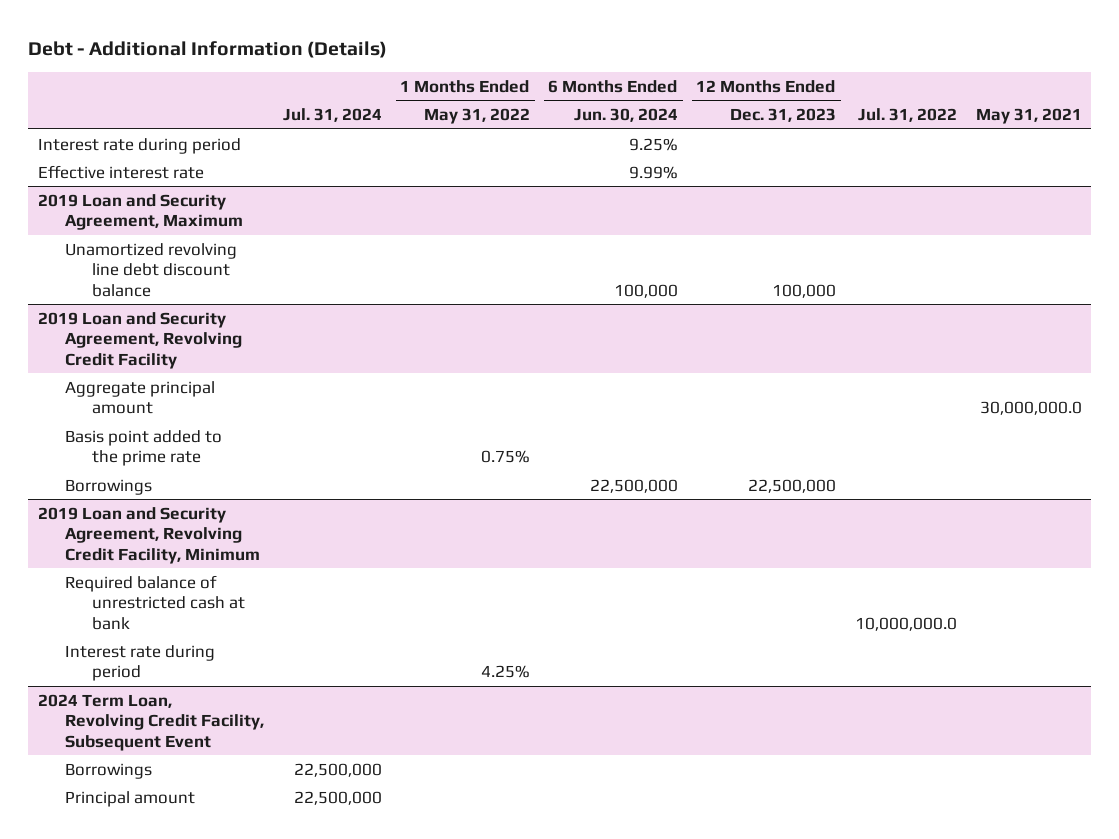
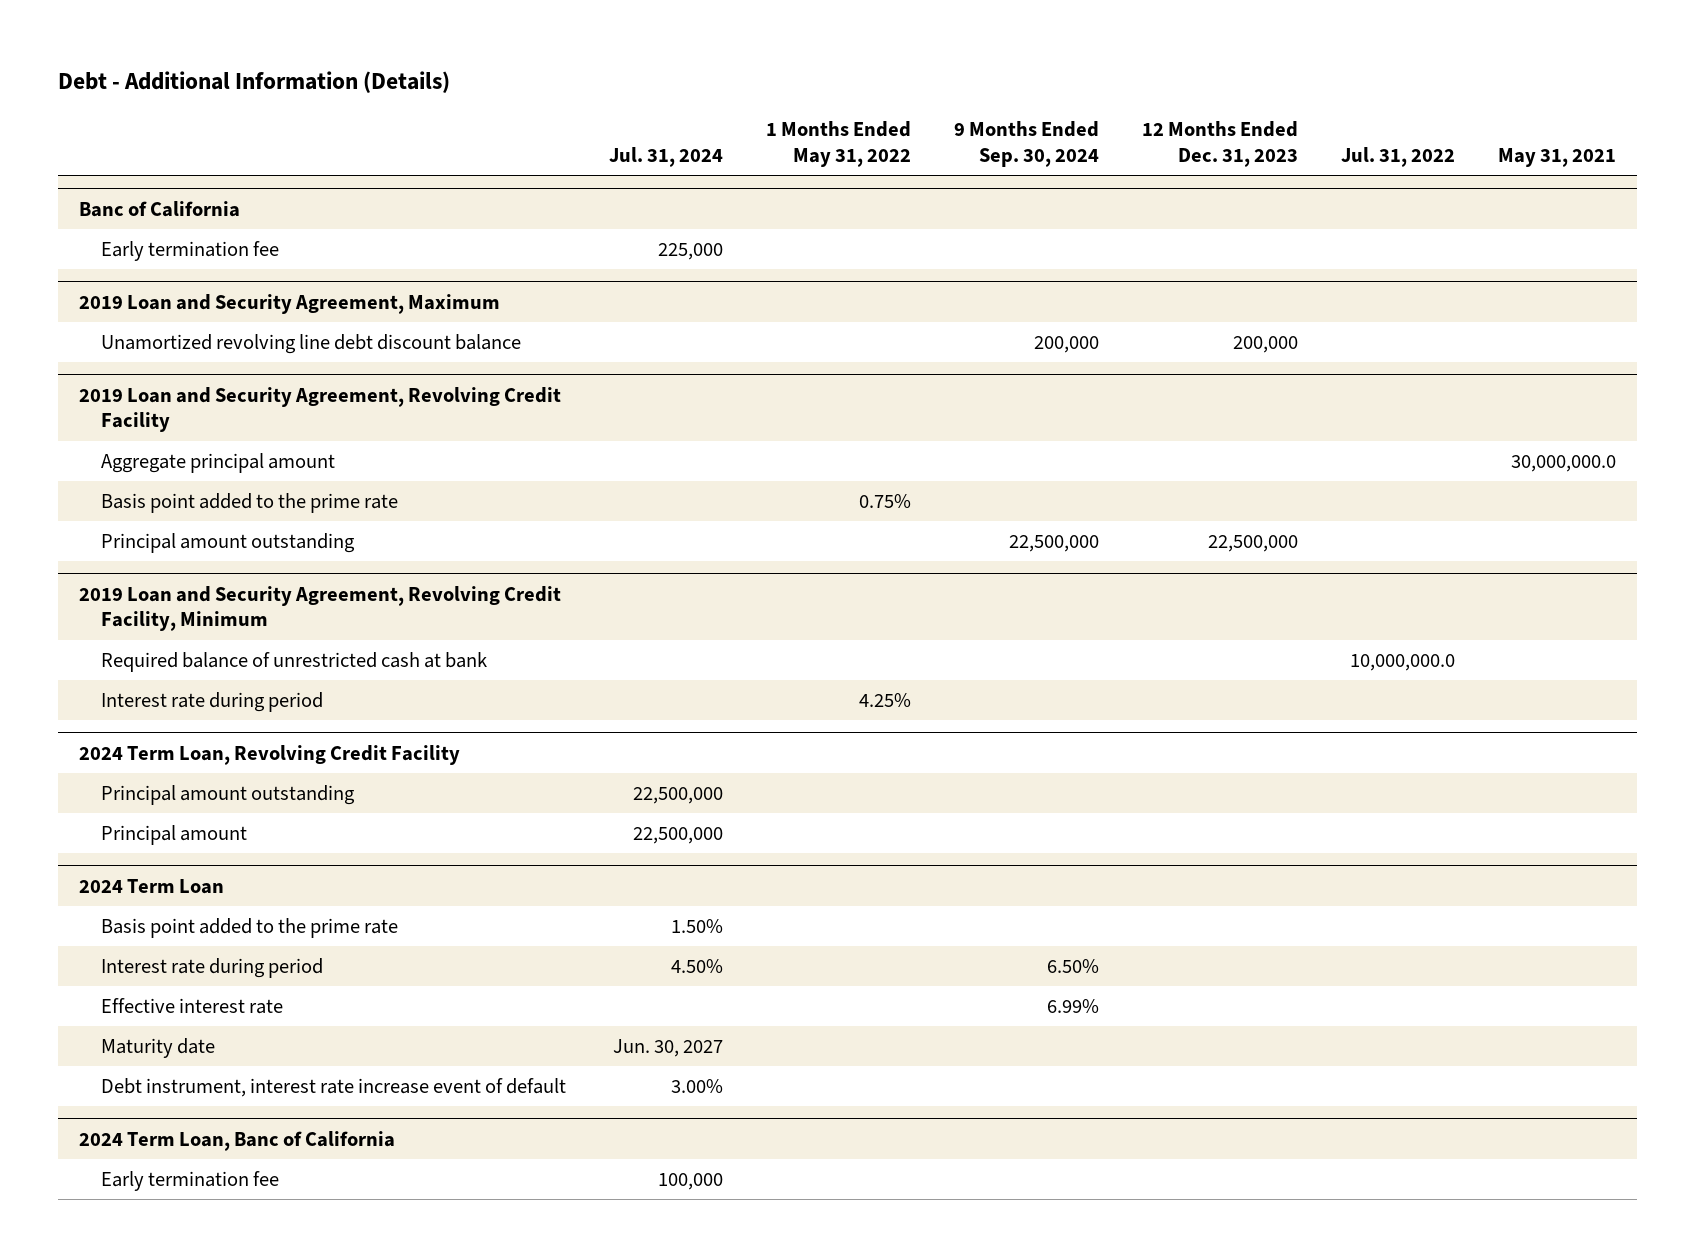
- | Jul. 31, 2024 | 1 Months Ended May 31, 2022 | 6 Months Ended Jun. 30, 2024 | 12 Months Ended Dec. 31, 2023 | Jul. 31, 2022 | May 31, 2021
+ | Jul. 31, 2024 | 1 Months Ended May 31, 2022 | 9 Months Ended Sep. 30, 2024 | 12 Months Ended Dec. 31, 2023 | Jul. 31, 2022 | May 31, 2021
- Interest rate during period | | | 9.25% | | |
- Effective interest rate | | | 9.99% | | |
+ Banc of California
+ Early termination fee | 225,000 | | | | |
@ 2019 Loan and Security Agreement, Maximum
- Unamortized revolving line debt discount balance | | | 100,000 | 100,000 | |
+ Unamortized revolving line debt discount balance | | | 200,000 | 200,000 | |
@ 2019 Loan and Security Agreement, Revolving Credit Facility
- Borrowings | | | 22,500,000 | 22,500,000 | |
+ Principal amount outstanding | | | 22,500,000 | 22,500,000 | |
- 2024 Term Loan, Revolving Credit Facility, Subsequent Event
- Borrowings | 22,500,000 | | | | |
+ 2024 Term Loan, Revolving Credit Facility
+ Principal amount outstanding | 22,500,000 | | | | |
+ 2024 Term Loan
+ Basis point added to the prime rate | 1.50% | | | | |
+ Interest rate during period | 4.50% | | 6.50% | | |
+ Effective interest rate | | | 6.99% | | |
+ Maturity date | Jun. 30, 2027 | | | | |
+ Debt instrument, interest rate increase event of default | 3.00% | | | | |
+ 2024 Term Loan, Banc of California
+ Early termination fee | 100,000 | | | | |

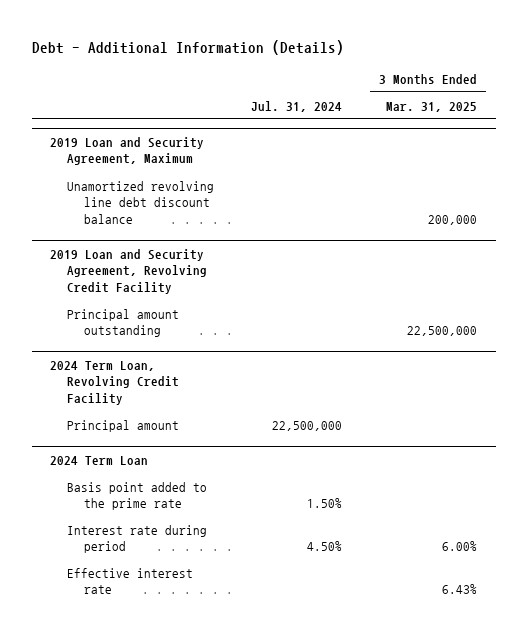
- | Jul. 31, 2024 | 1 Months Ended May 31, 2022 | 9 Months Ended Sep. 30, 2024 | 12 Months Ended Dec. 31, 2023 | Jul. 31, 2022 | May 31, 2021
+ | Jul. 31, 2024 | 3 Months Ended Mar. 31, 2025
- Banc of California
- Early termination fee | 225,000 | | | | |
@ 2019 Loan and Security Agreement, Revolving Credit Facility
- Aggregate principal amount | | | | | | 30,000,000.0
- Basis point added to the prime rate | | 0.75% | | | |
- 2019 Loan and Security Agreement, Revolving Credit Facility, Minimum
- Required balance of unrestricted cash at bank | | | | | 10,000,000.0 |
- Interest rate during period | | 4.25% | | | |
@ 2024 Term Loan, Revolving Credit Facility
- Principal amount outstanding | 22,500,000 | | | | |
@ 2024 Term Loan
- Maturity date | Jun. 30, 2027 | | | | |
- Debt instrument, interest rate increase event of default | 3.00% | | | | |
- 2024 Term Loan, Banc of California
- Early termination fee | 100,000 | | | | |

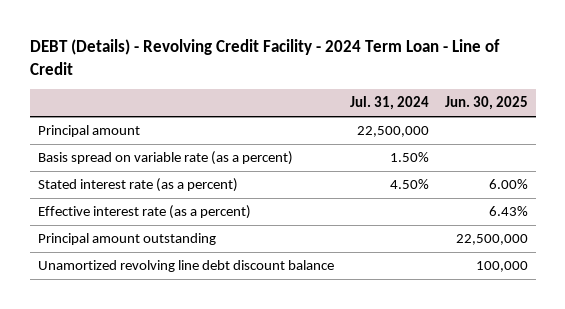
- Debt - Additional Information (Details)
+ DEBT (Details) - Revolving Credit Facility - 2024 Term Loan - Line of Credit
- | Jul. 31, 2024 | 3 Months Ended Mar. 31, 2025
+ | Jul. 31, 2024 | Jun. 30, 2025
- 2019 Loan and Security Agreement, Maximum
- Unamortized revolving line debt discount balance | | 200,000
- 2019 Loan and Security Agreement, Revolving Credit Facility
- Principal amount outstanding | | 22,500,000
- 2024 Term Loan, Revolving Credit Facility
- 2024 Term Loan
- Basis point added to the prime rate | 1.50% |
- Interest rate during period | 4.50% | 6.00%
- Effective interest rate | | 6.43%
+ Basis spread on variable rate (as a percent) | 1.50% |
+ Stated interest rate (as a percent) | 4.50% | 6.00%
+ Effective interest rate (as a percent) | | 6.43%
+ Principal amount outstanding | | 22,500,000
+ Unamortized revolving line debt discount balance | | 100,000

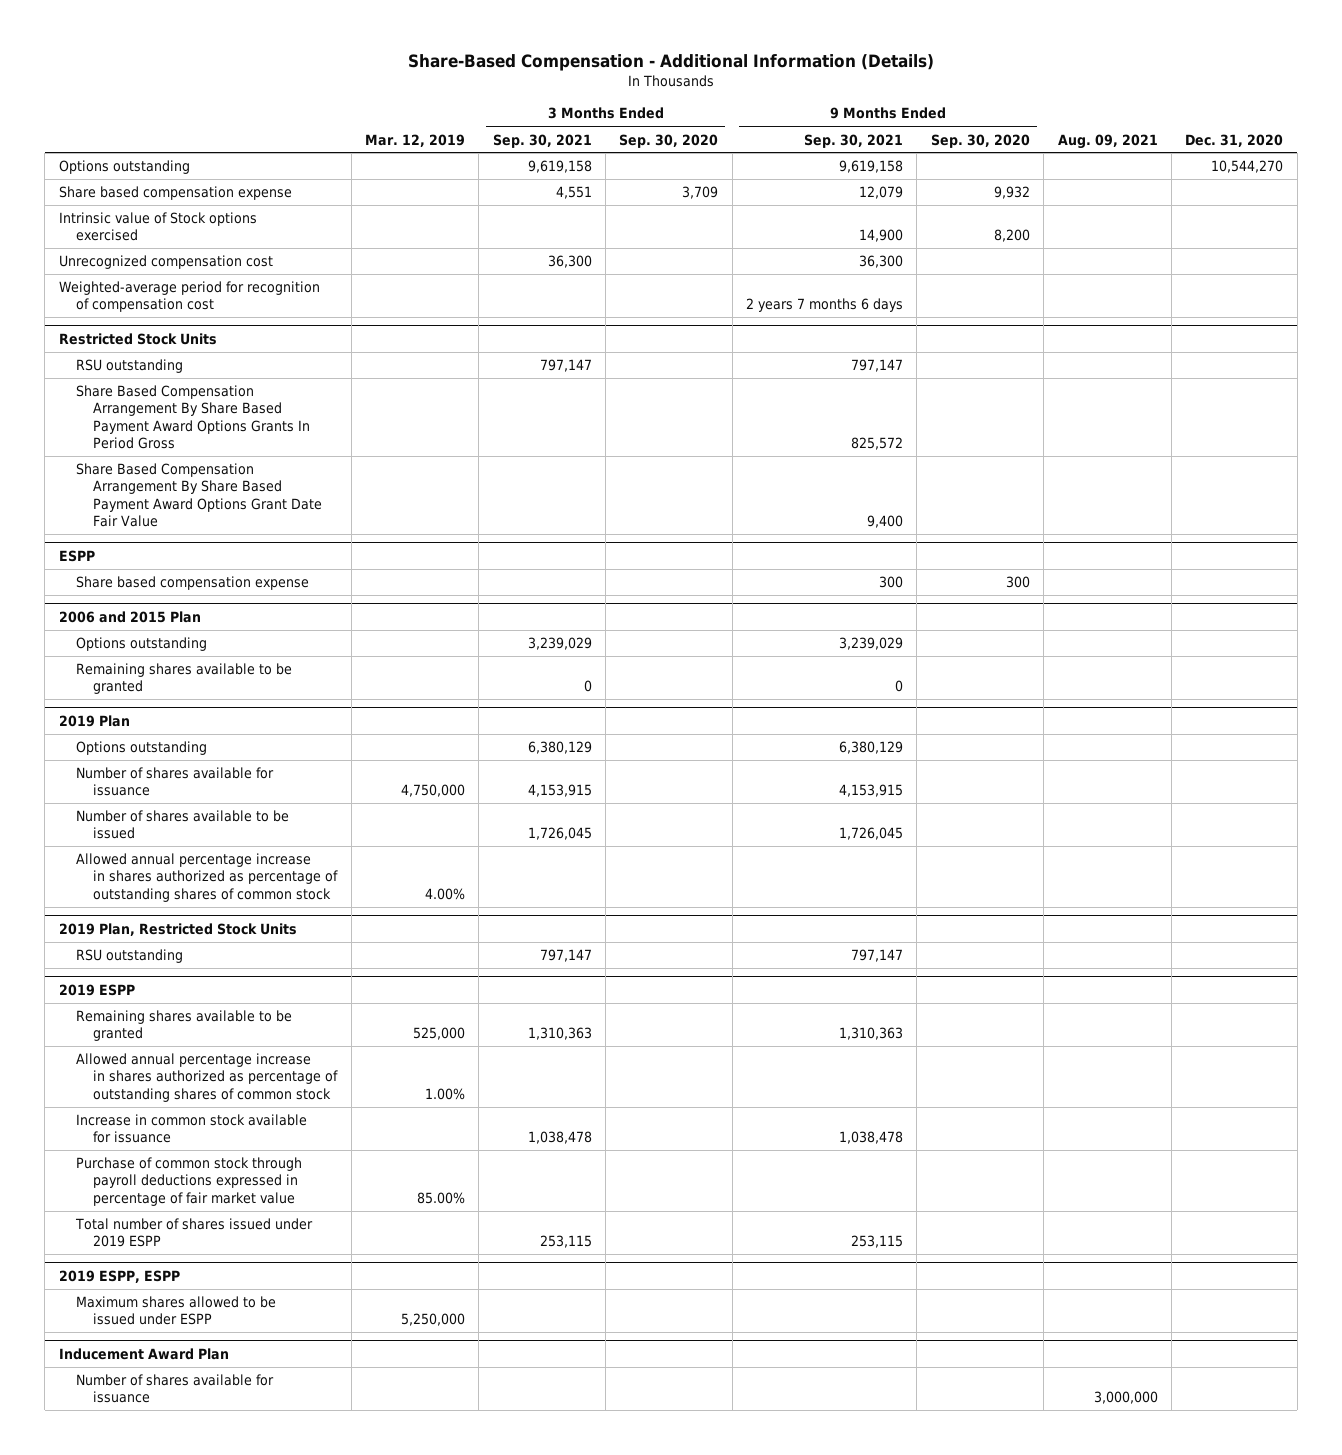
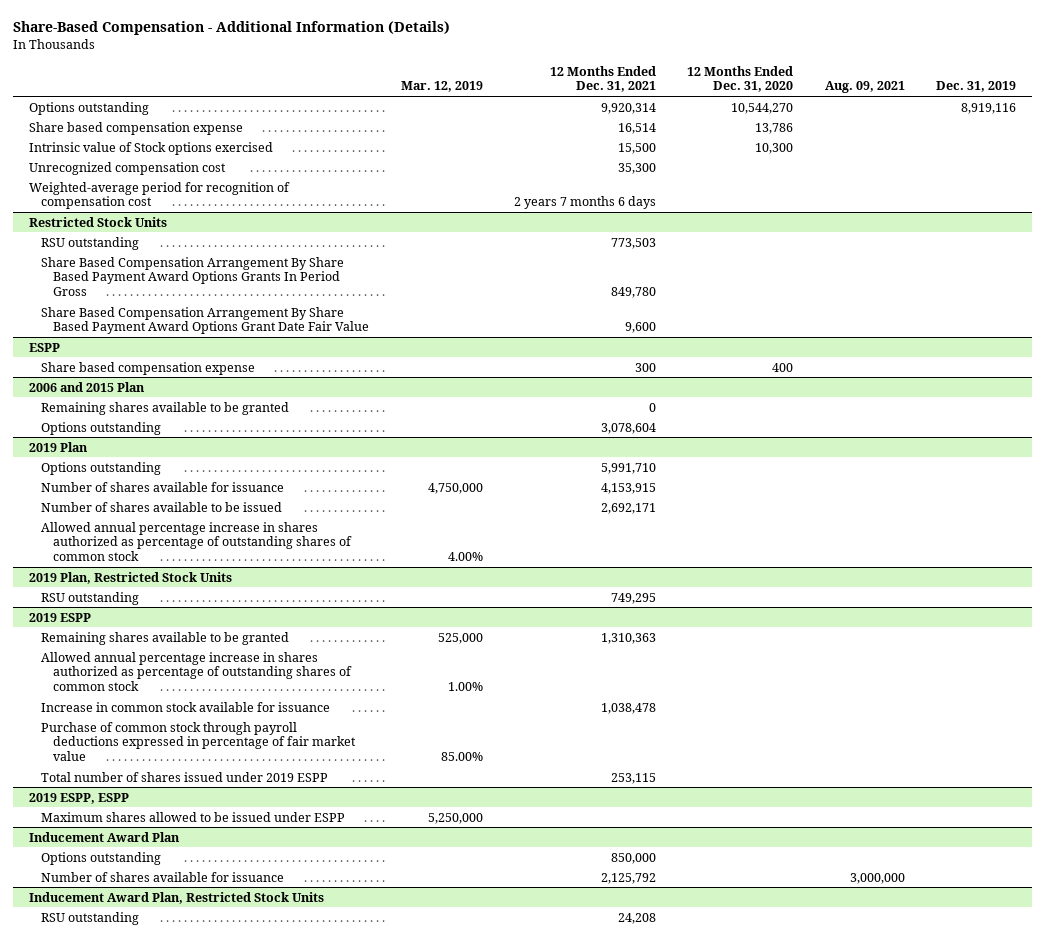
- | Mar. 12, 2019 | 3 Months Ended Sep. 30, 2021 | 3 Months Ended Sep. 30, 2020 | 9 Months Ended Sep. 30, 2021 | 9 Months Ended Sep. 30, 2020 | Aug. 09, 2021 | Dec. 31, 2020
+ | Mar. 12, 2019 | 12 Months Ended Dec. 31, 2021 | 12 Months Ended Dec. 31, 2020 | Aug. 09, 2021 | Dec. 31, 2019
@ 2006 and 2015 Plan
moved down: Options outstanding | | 3,078,604 | | |
@ Inducement Award Plan
+ Options outstanding | | 850,000 | | |
+ Inducement Award Plan, Restricted Stock Units
+ RSU outstanding | | 24,208 | | |

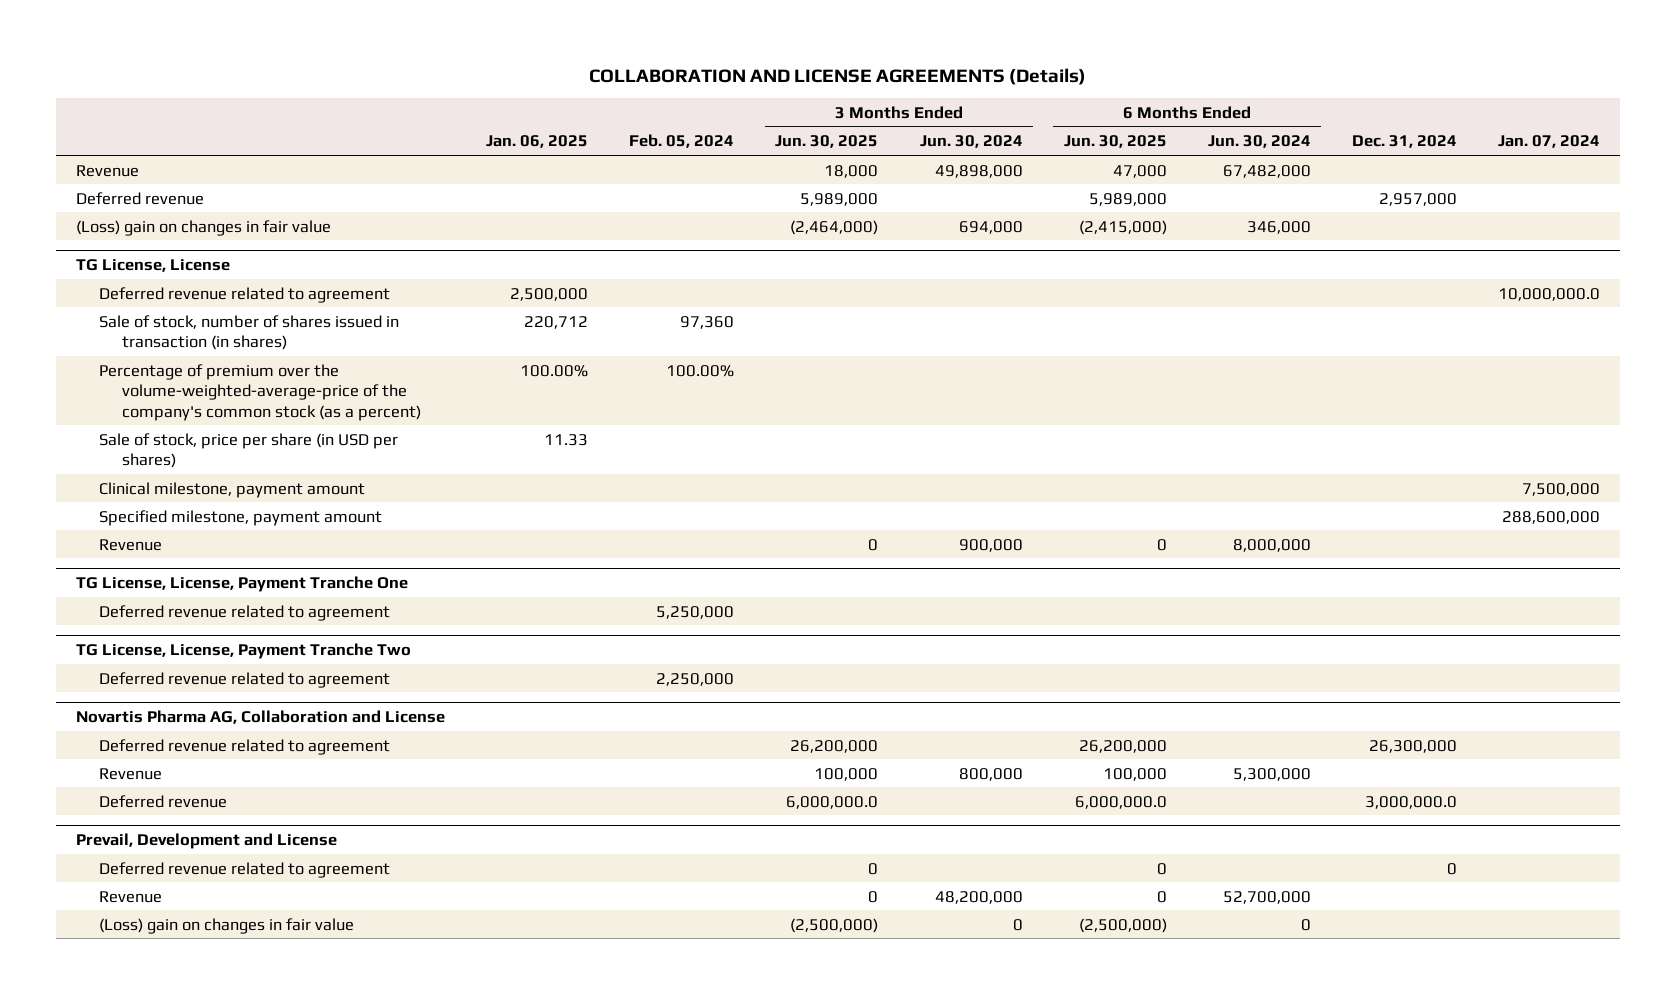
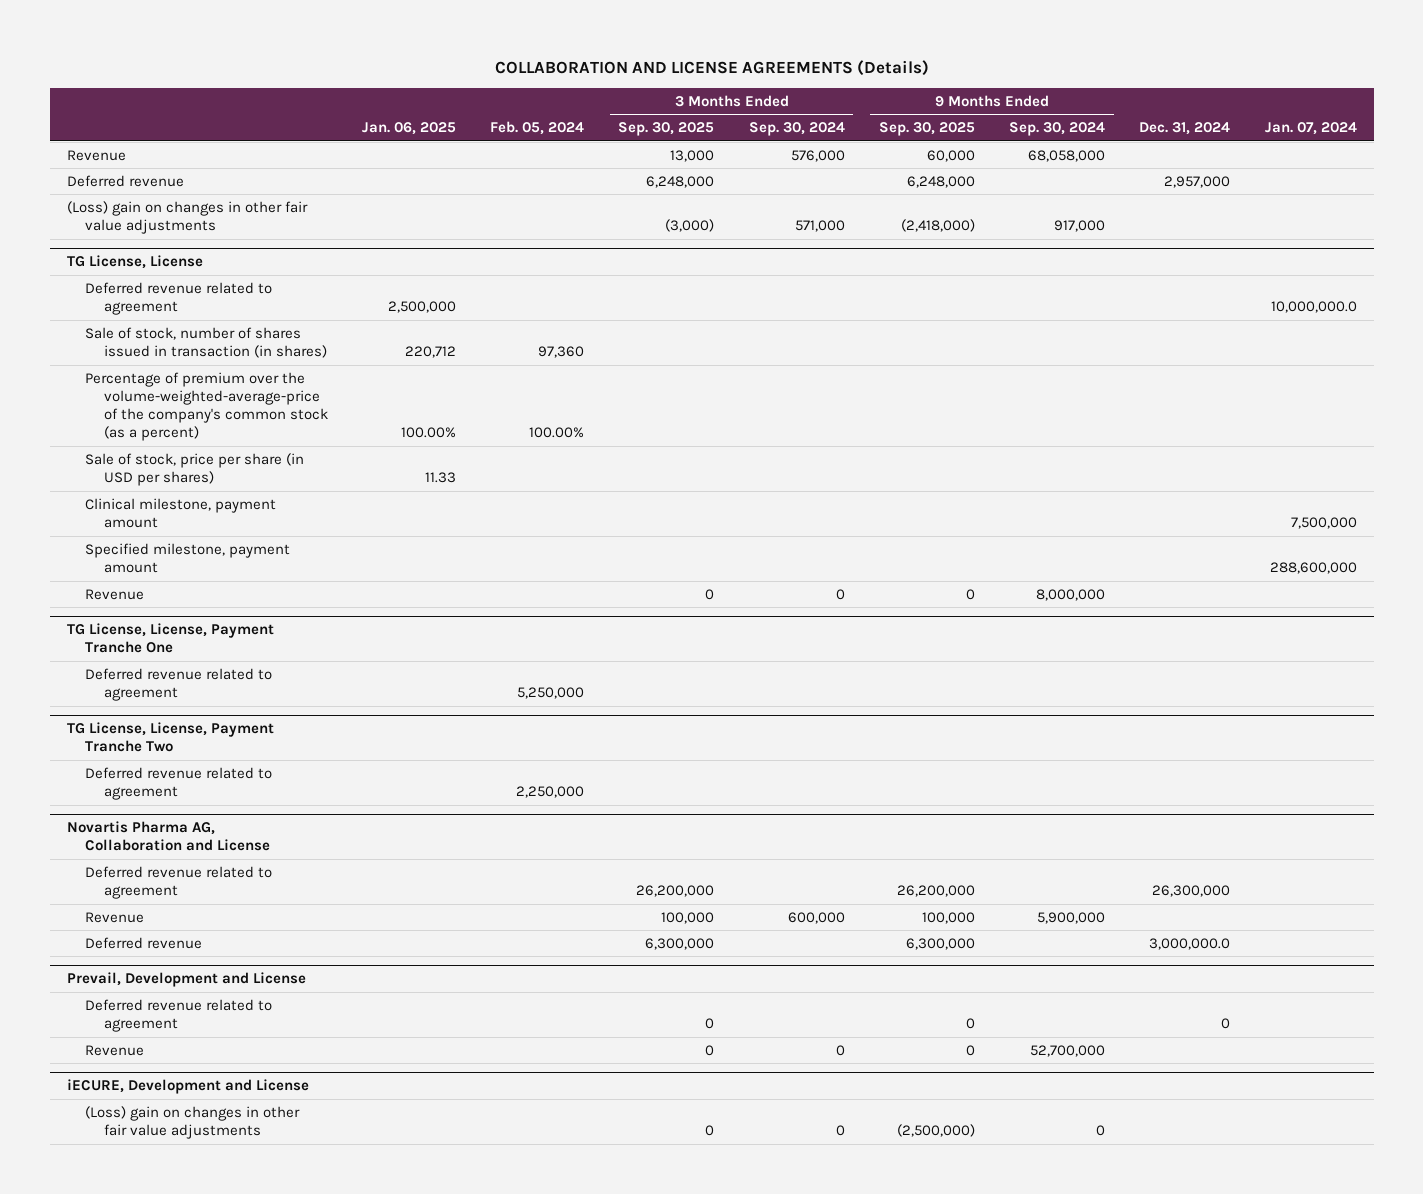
- | Jan. 06, 2025 | Feb. 05, 2024 | 3 Months Ended Jun. 30, 2025 | 3 Months Ended Jun. 30, 2024 | 6 Months Ended Jun. 30, 2025 | 6 Months Ended Jun. 30, 2024 | Dec. 31, 2024 | Jan. 07, 2024
+ | Jan. 06, 2025 | Feb. 05, 2024 | 3 Months Ended Sep. 30, 2025 | 3 Months Ended Sep. 30, 2024 | 9 Months Ended Sep. 30, 2025 | 9 Months Ended Sep. 30, 2024 | Dec. 31, 2024 | Jan. 07, 2024
- (Loss) gain on changes in fair value | | | (2,464,000) | 694,000 | (2,415,000) | 346,000 | |
+ (Loss) gain on changes in other fair value adjustments | | | (3,000) | 571,000 | (2,418,000) | 917,000 | |
@ Prevail, Development and License
- (Loss) gain on changes in fair value | | | (2,500,000) | 0 | (2,500,000) | 0 | |
+ iECURE, Development and License
+ (Loss) gain on changes in other fair value adjustments | | | 0 | 0 | (2,500,000) | 0 | |

